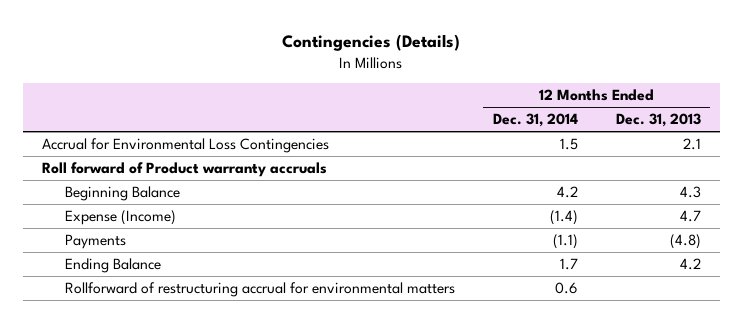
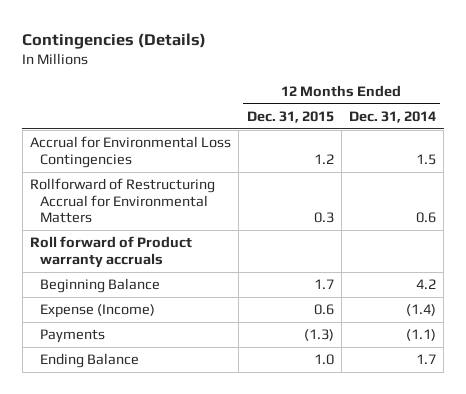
- | 12 Months Ended Dec. 31, 2014 | 12 Months Ended Dec. 31, 2013
+ | 12 Months Ended Dec. 31, 2015 | 12 Months Ended Dec. 31, 2014
+ Rollforward of Restructuring Accrual for Environmental Matters | 0.3 | 0.6
- Rollforward of restructuring accrual for environmental matters | 0.6 |

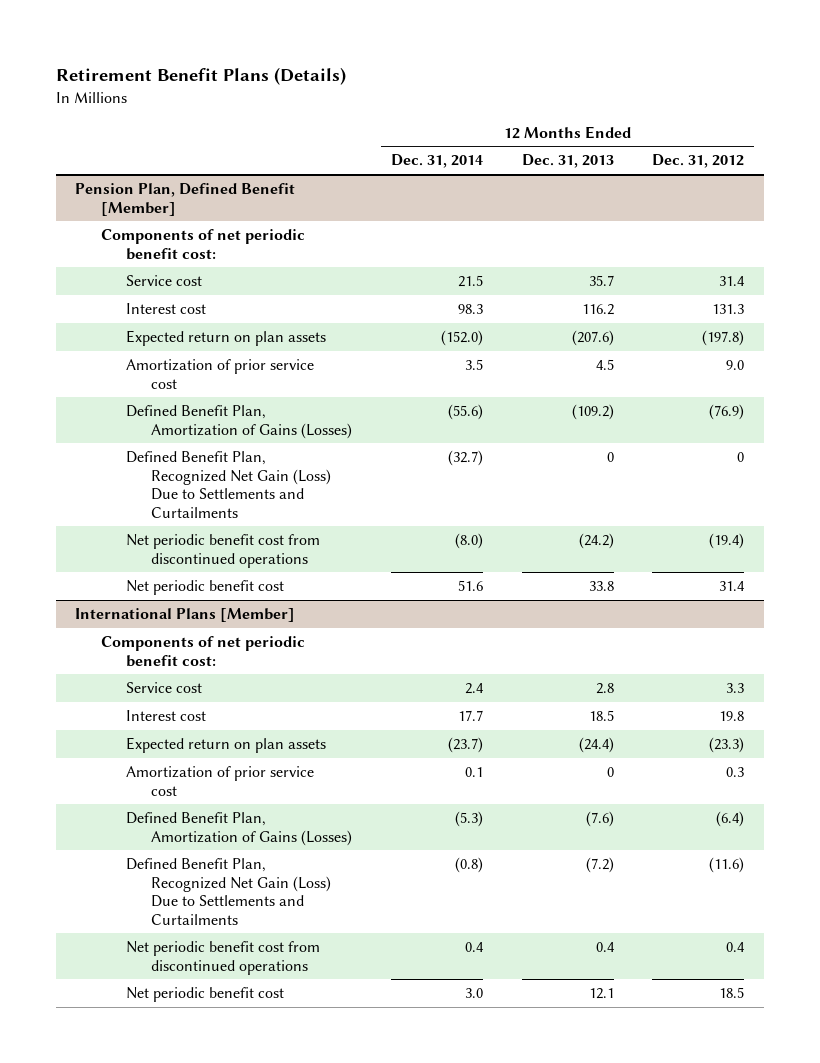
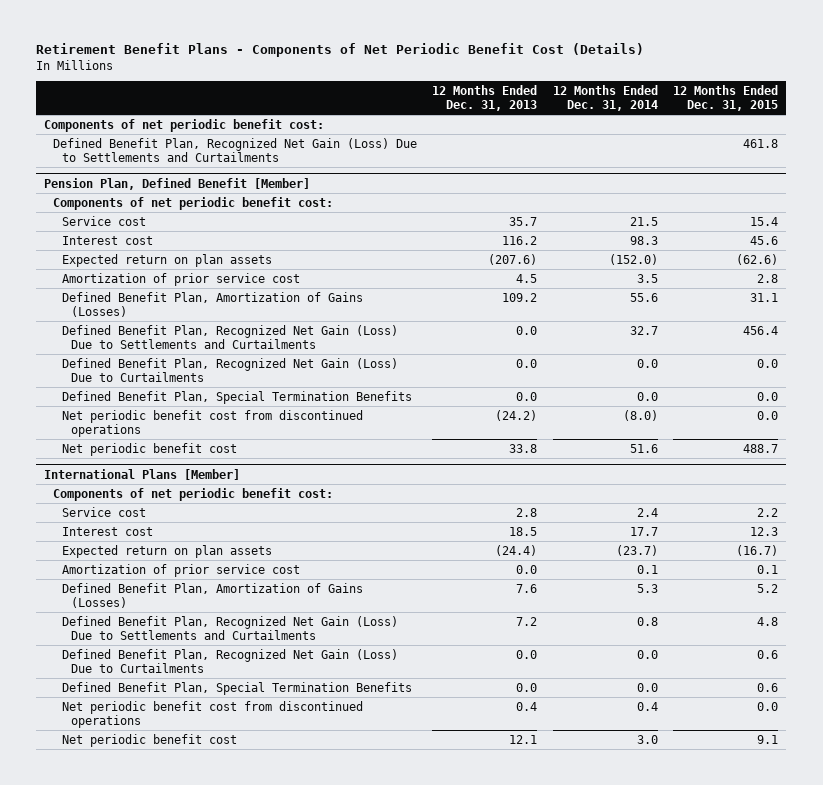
- Retirement Benefit Plans (Details)
+ Retirement Benefit Plans - Components of Net Periodic Benefit Cost (Details)
- | 12 Months Ended Dec. 31, 2014 | 12 Months Ended Dec. 31, 2013 | 12 Months Ended Dec. 31, 2012
+ | 12 Months Ended Dec. 31, 2013 | 12 Months Ended Dec. 31, 2014 | 12 Months Ended Dec. 31, 2015
+ Components of net periodic benefit cost:
+ Defined Benefit Plan, Recognized Net Gain (Loss) Due to Settlements and Curtailments | | | 461.8
@ Pension Plan, Defined Benefit [Member]
- Defined Benefit Plan, Amortization of Gains (Losses) | (55.6) | (109.2) | (76.9)
- Defined Benefit Plan, Recognized Net Gain (Loss) Due to Settlements and Curtailments | (32.7) | 0 | 0
+ Defined Benefit Plan, Amortization of Gains (Losses) | 109.2 | 55.6 | 31.1
+ Defined Benefit Plan, Recognized Net Gain (Loss) Due to Settlements and Curtailments | 0.0 | 32.7 | 456.4
+ Defined Benefit Plan, Recognized Net Gain (Loss) Due to Curtailments | 0.0 | 0.0 | 0.0
+ Defined Benefit Plan, Special Termination Benefits | 0.0 | 0.0 | 0.0
@ International Plans [Member]
- Amortization of prior service cost | 0.1 | 0 | 0.3
- Defined Benefit Plan, Amortization of Gains (Losses) | (5.3) | (7.6) | (6.4)
- Defined Benefit Plan, Recognized Net Gain (Loss) Due to Settlements and Curtailments | (0.8) | (7.2) | (11.6)
+ Amortization of prior service cost | 0.0 | 0.1 | 0.1
+ Defined Benefit Plan, Amortization of Gains (Losses) | 7.6 | 5.3 | 5.2
+ Defined Benefit Plan, Recognized Net Gain (Loss) Due to Settlements and Curtailments | 7.2 | 0.8 | 4.8
+ Defined Benefit Plan, Recognized Net Gain (Loss) Due to Curtailments | 0.0 | 0.0 | 0.6
+ Defined Benefit Plan, Special Termination Benefits | 0.0 | 0.0 | 0.6

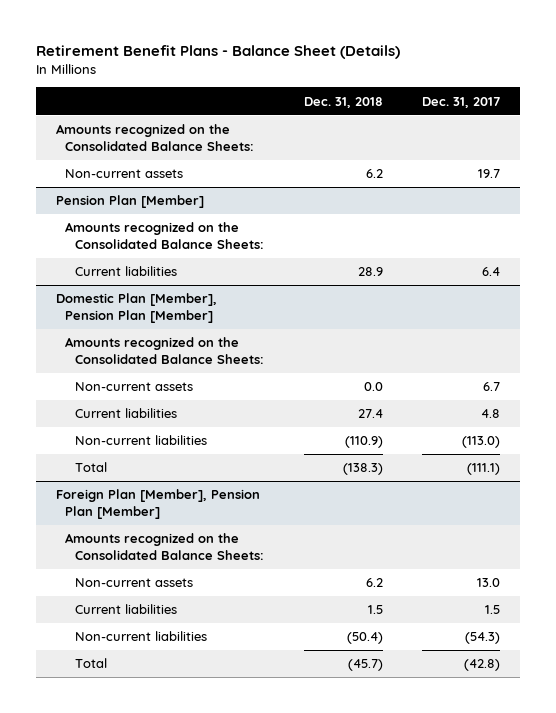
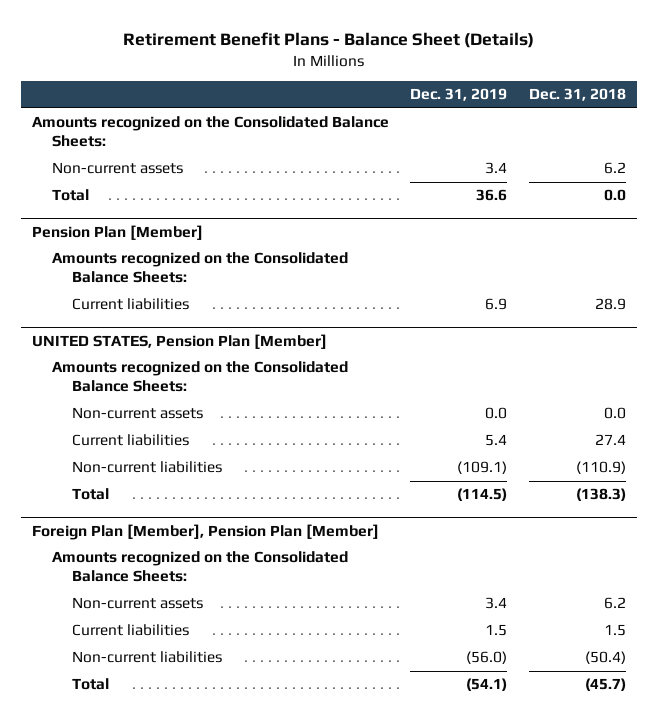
- | Dec. 31, 2018 | Dec. 31, 2017
+ | Dec. 31, 2019 | Dec. 31, 2018
+ Total | 36.6 | 0.0
- Domestic Plan [Member], Pension Plan [Member]
+ UNITED STATES, Pension Plan [Member]

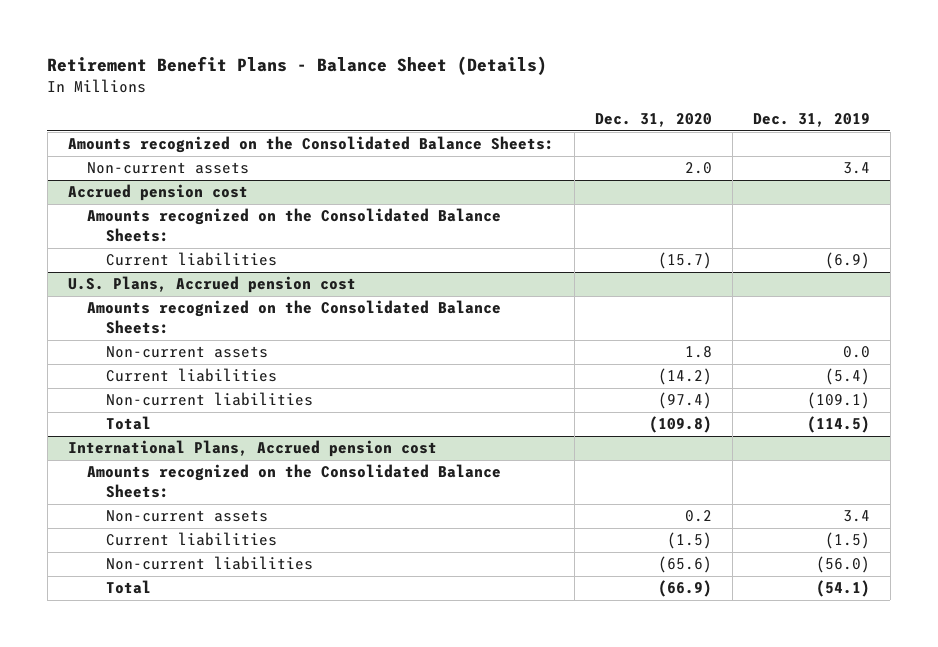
- | Dec. 31, 2019 | Dec. 31, 2018
+ | Dec. 31, 2020 | Dec. 31, 2019
- Total | 36.6 | 0.0
- Pension Plan [Member]
+ Accrued pension cost
- Current liabilities | 6.9 | 28.9
- UNITED STATES, Pension Plan [Member]
+ Current liabilities | (15.7) | (6.9)
+ U.S. Plans, Accrued pension cost
- Current liabilities | 5.4 | 27.4
+ Current liabilities | (14.2) | (5.4)
- Foreign Plan [Member], Pension Plan [Member]
+ International Plans, Accrued pension cost
- Current liabilities | 1.5 | 1.5
+ Current liabilities | (1.5) | (1.5)

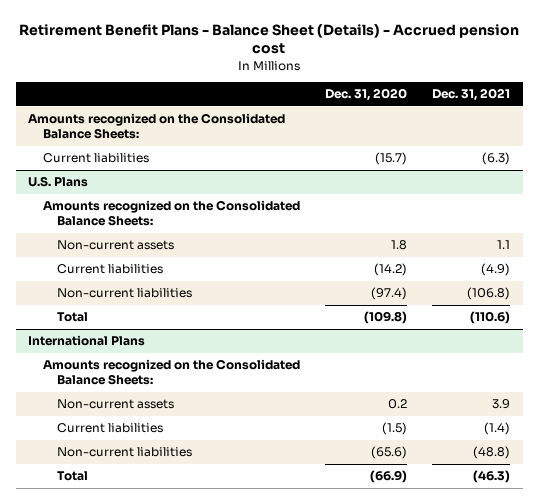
- Retirement Benefit Plans - Balance Sheet (Details)
+ Retirement Benefit Plans - Balance Sheet (Details) - Accrued pension cost
- | Dec. 31, 2020 | Dec. 31, 2019
+ | Dec. 31, 2020 | Dec. 31, 2021
- Non-current assets | 2.0 | 3.4
- Accrued pension cost
- Amounts recognized on the Consolidated Balance Sheets:
- U.S. Plans, Accrued pension cost
+ U.S. Plans
- International Plans, Accrued pension cost
+ International Plans

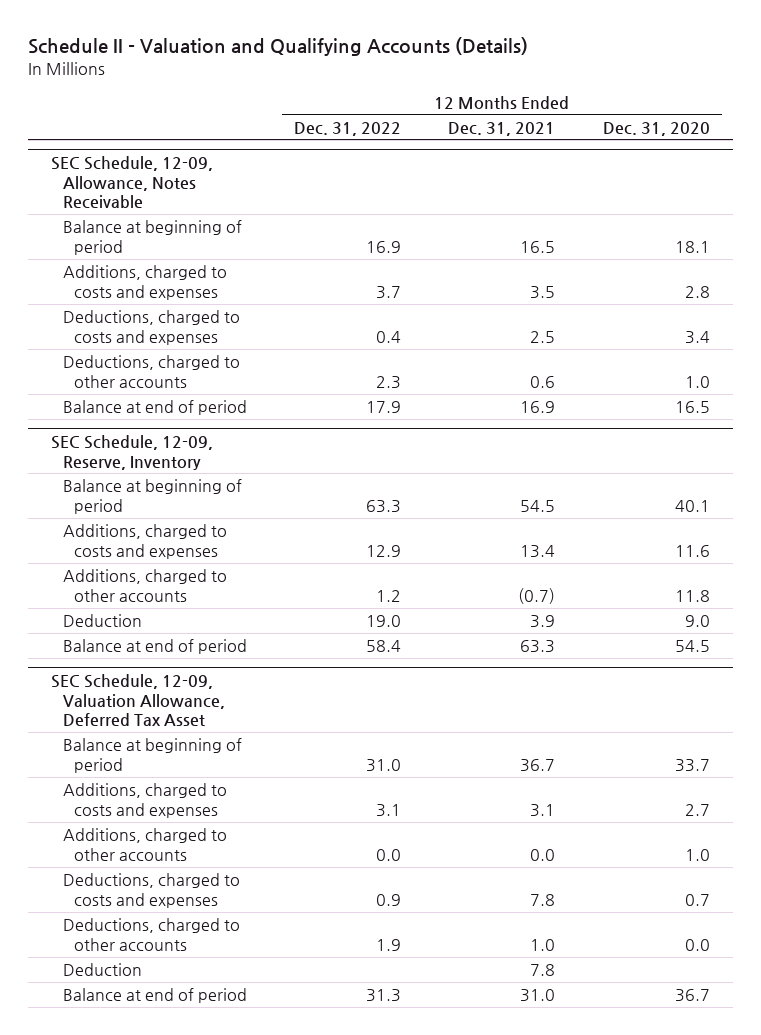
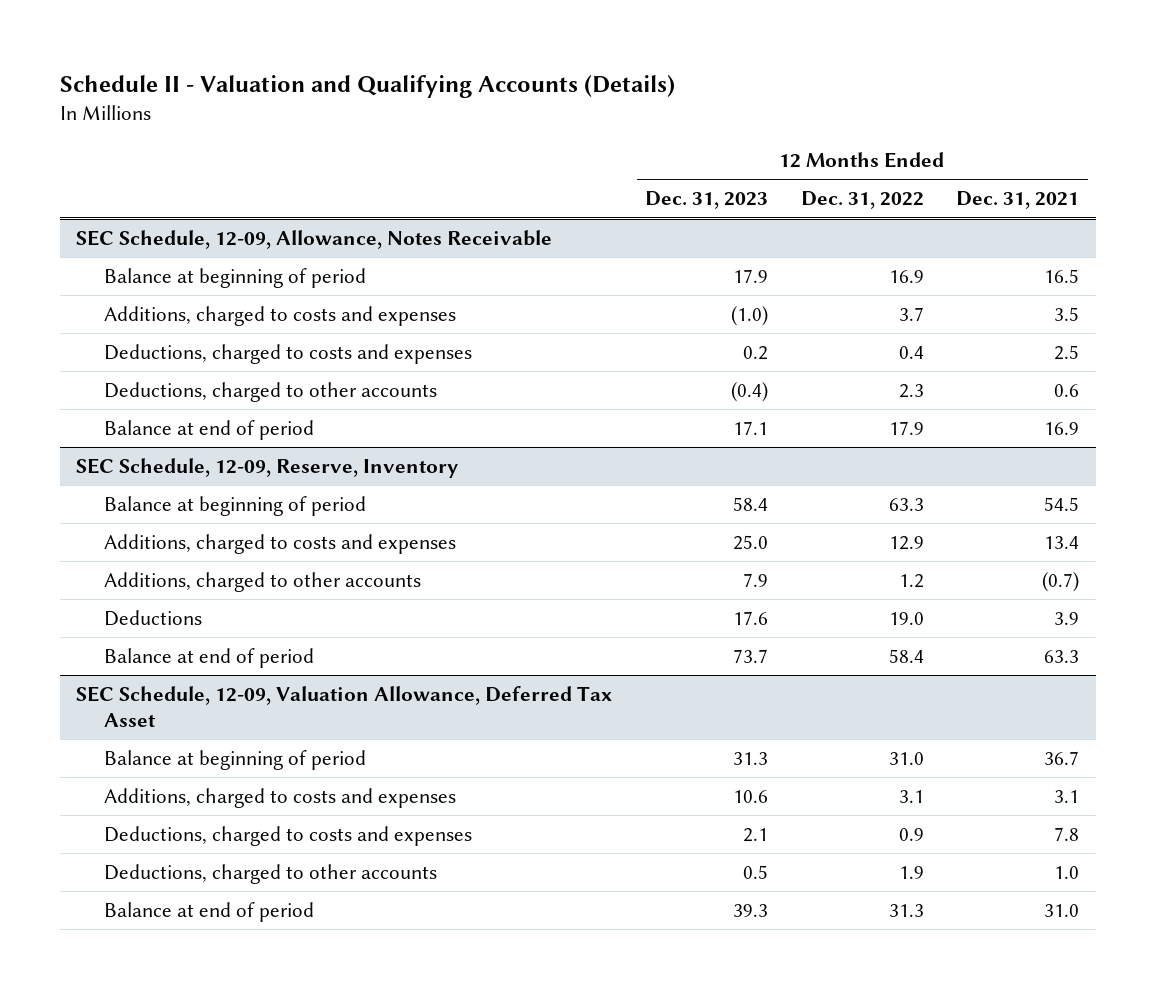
- | 12 Months Ended Dec. 31, 2022 | 12 Months Ended Dec. 31, 2021 | 12 Months Ended Dec. 31, 2020
+ | 12 Months Ended Dec. 31, 2023 | 12 Months Ended Dec. 31, 2022 | 12 Months Ended Dec. 31, 2021
@ SEC Schedule, 12-09, Reserve, Inventory
- Deduction | 19.0 | 3.9 | 9.0
+ Deductions | 17.6 | 19.0 | 3.9
@ SEC Schedule, 12-09, Valuation Allowance, Deferred Tax Asset
- Additions, charged to other accounts | 0.0 | 0.0 | 1.0
- Deduction | | 7.8 |

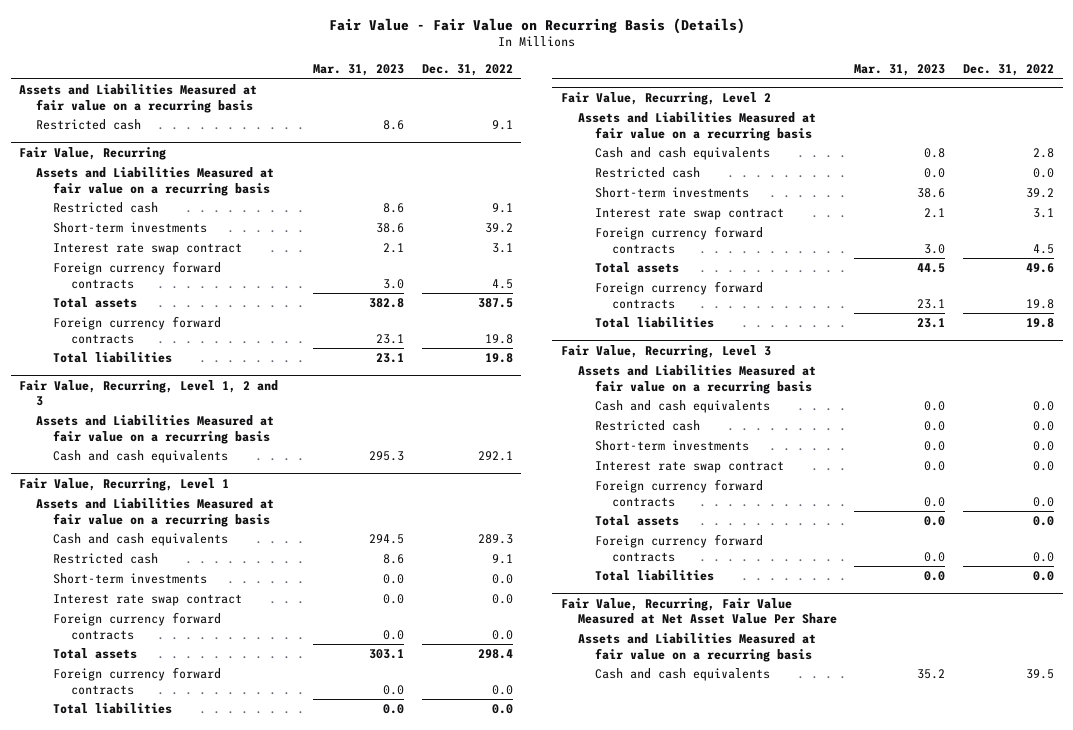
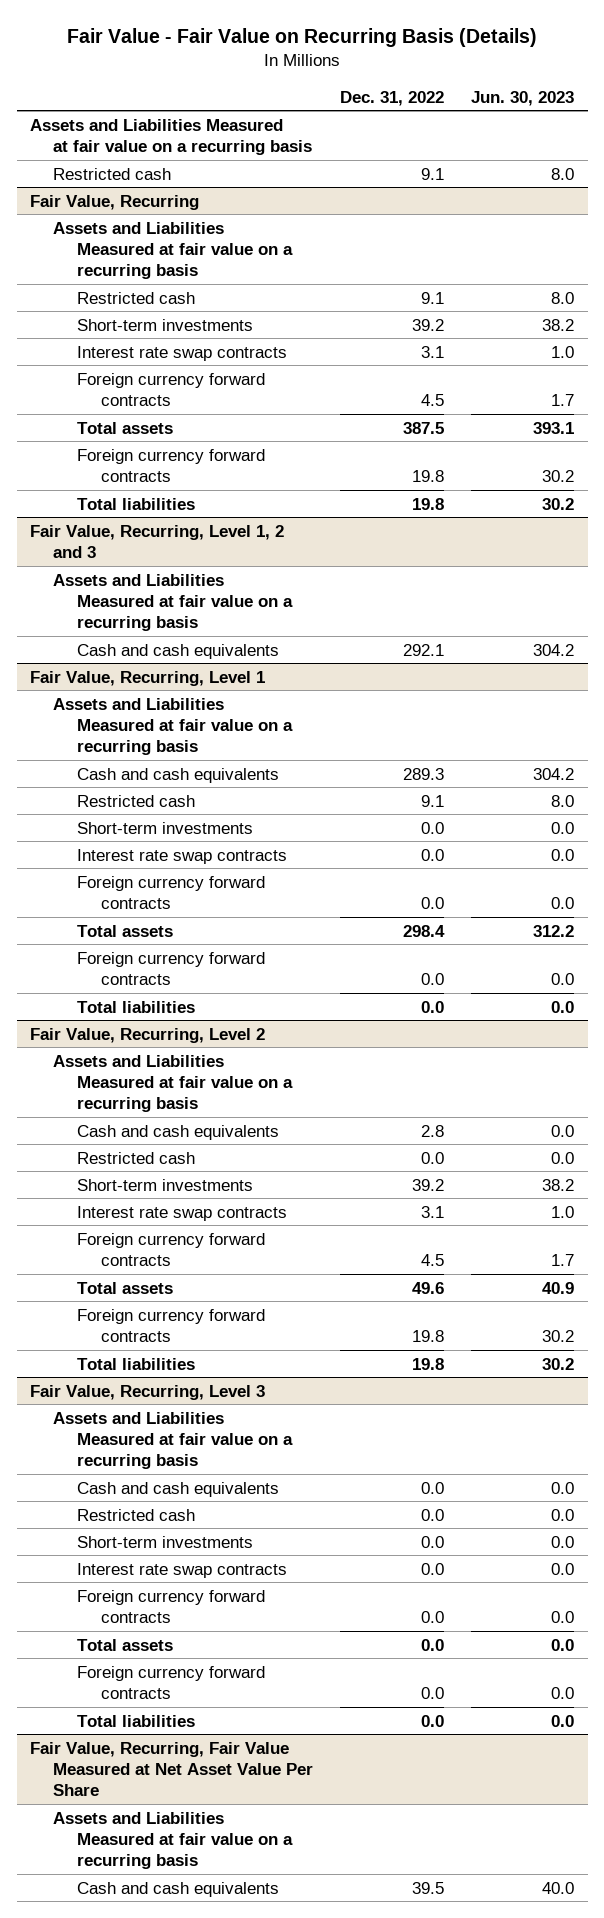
- | Mar. 31, 2023 | Dec. 31, 2022
+ | Dec. 31, 2022 | Jun. 30, 2023
@ Fair Value, Recurring
- Interest rate swap contract | 2.1 | 3.1
+ Interest rate swap contracts | 3.1 | 1.0
@ Fair Value, Recurring, Level 1
- Interest rate swap contract | 0.0 | 0.0
+ Interest rate swap contracts | 0.0 | 0.0
@ Fair Value, Recurring, Level 2
- Interest rate swap contract | 2.1 | 3.1
+ Interest rate swap contracts | 3.1 | 1.0
@ Fair Value, Recurring, Level 3
- Interest rate swap contract | 0.0 | 0.0
+ Interest rate swap contracts | 0.0 | 0.0

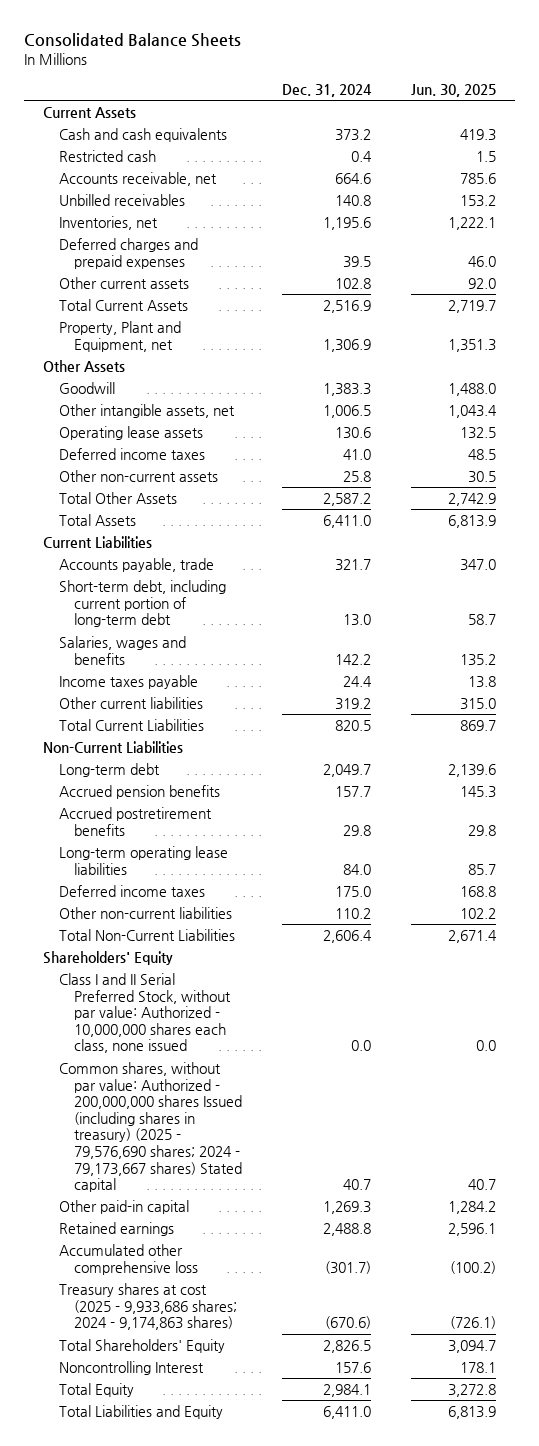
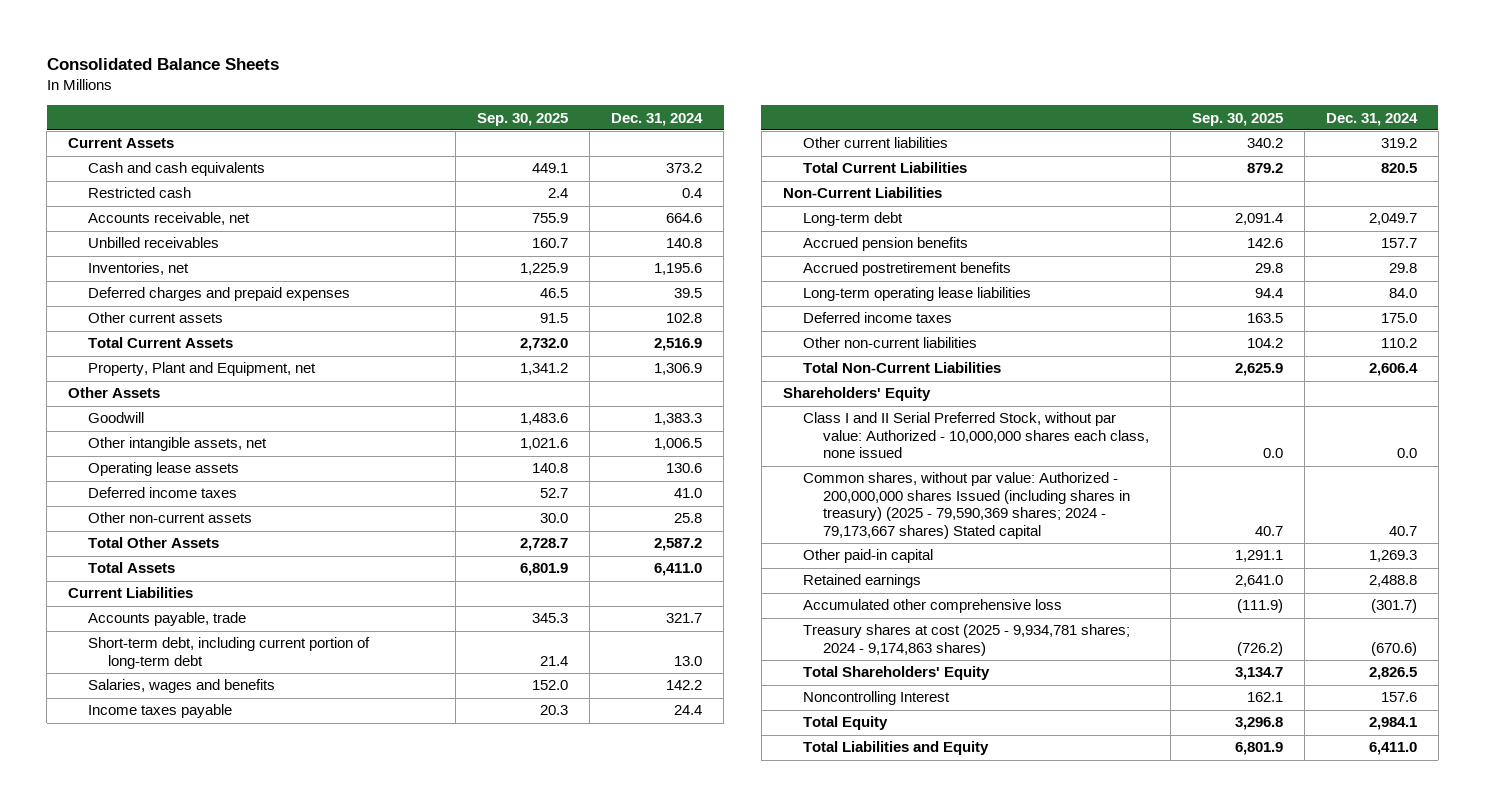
- | Dec. 31, 2024 | Jun. 30, 2025
+ | Sep. 30, 2025 | Dec. 31, 2024
- Common shares, without par value: Authorized - 200,000,000 shares Issued (including shares in treasury) (2025 - 79,576,690 shares; 2024 - 79,173,667 shares) Stated capital | 40.7 | 40.7
+ Common shares, without par value: Authorized - 200,000,000 shares Issued (including shares in treasury) (2025 - 79,590,369 shares; 2024 - 79,173,667 shares) Stated capital | 40.7 | 40.7
- Treasury shares at cost (2025 - 9,933,686 shares; 2024 - 9,174,863 shares) | (670.6) | (726.1)
+ Treasury shares at cost (2025 - 9,934,781 shares; 2024 - 9,174,863 shares) | (726.2) | (670.6)

